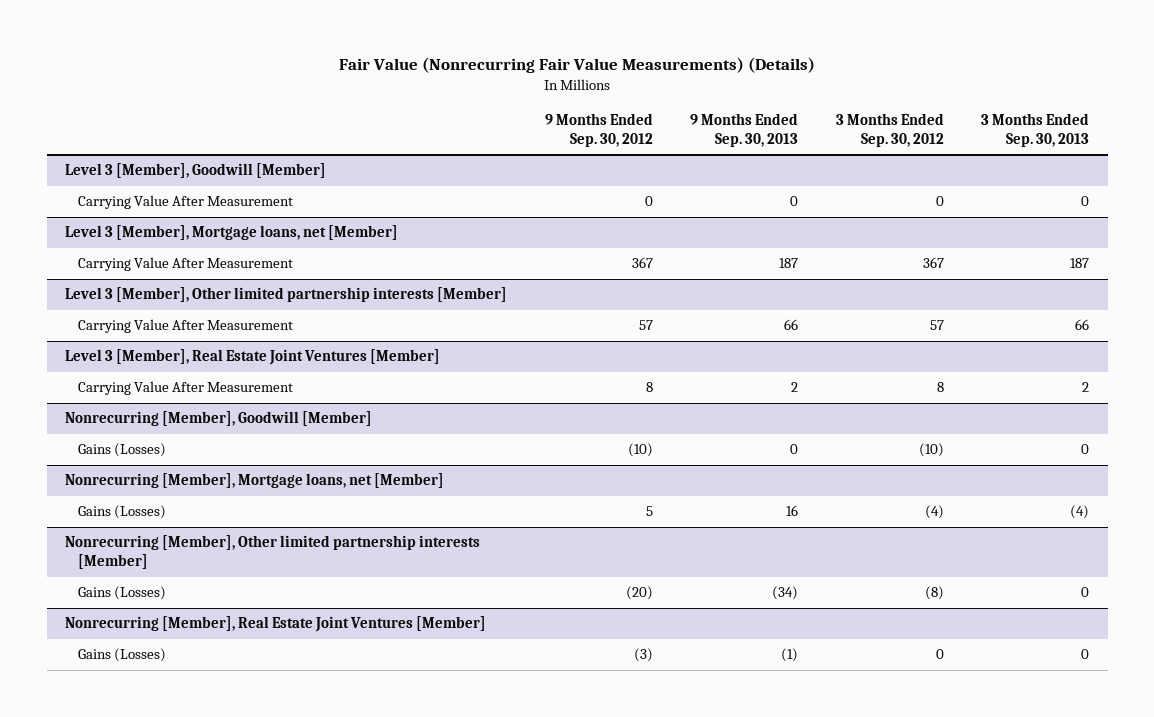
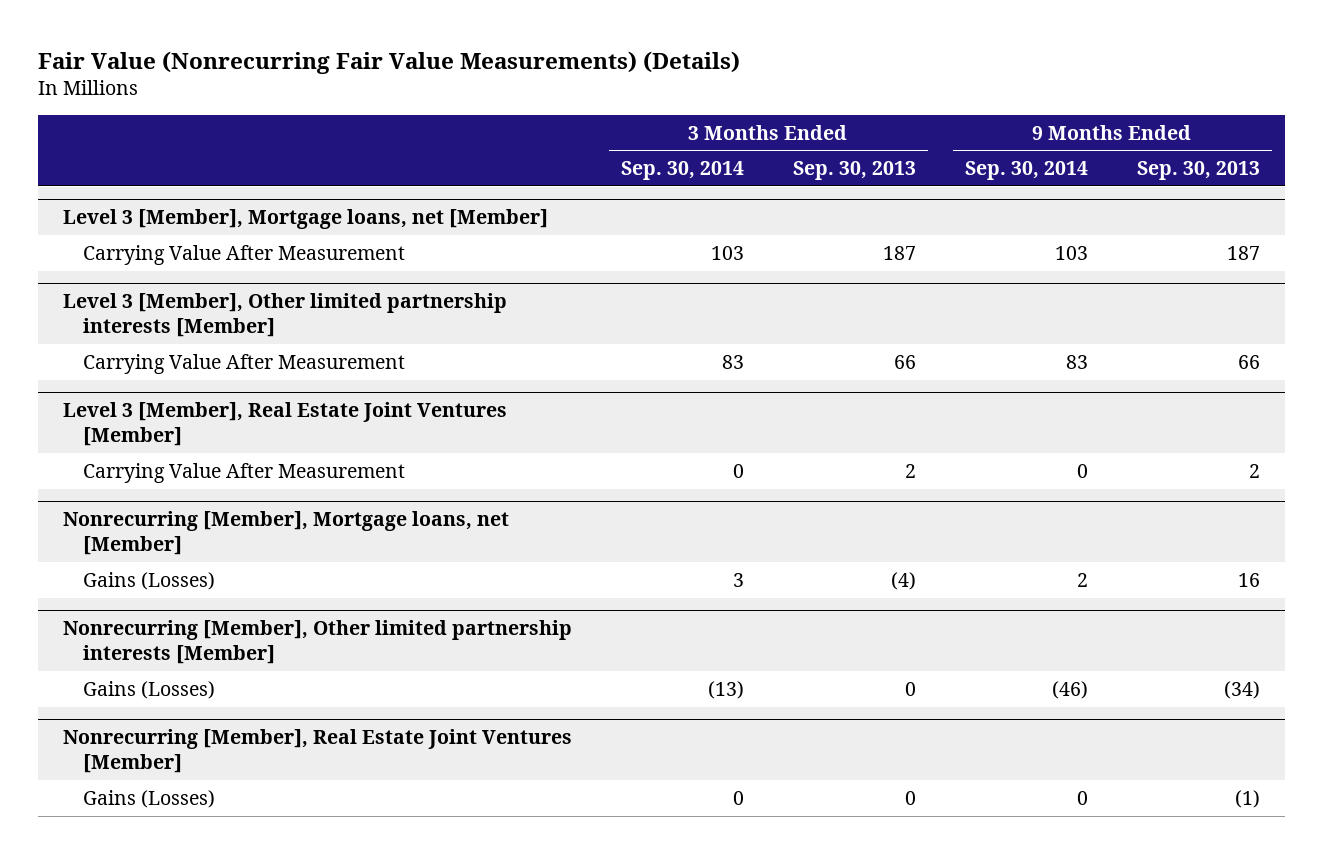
- | 9 Months Ended Sep. 30, 2012 | 9 Months Ended Sep. 30, 2013 | 3 Months Ended Sep. 30, 2012 | 3 Months Ended Sep. 30, 2013
+ | 3 Months Ended Sep. 30, 2014 | 3 Months Ended Sep. 30, 2013 | 9 Months Ended Sep. 30, 2014 | 9 Months Ended Sep. 30, 2013
- Level 3 [Member], Goodwill [Member]
- Carrying Value After Measurement | 0 | 0 | 0 | 0
- Nonrecurring [Member], Goodwill [Member]
- Gains (Losses) | (10) | 0 | (10) | 0

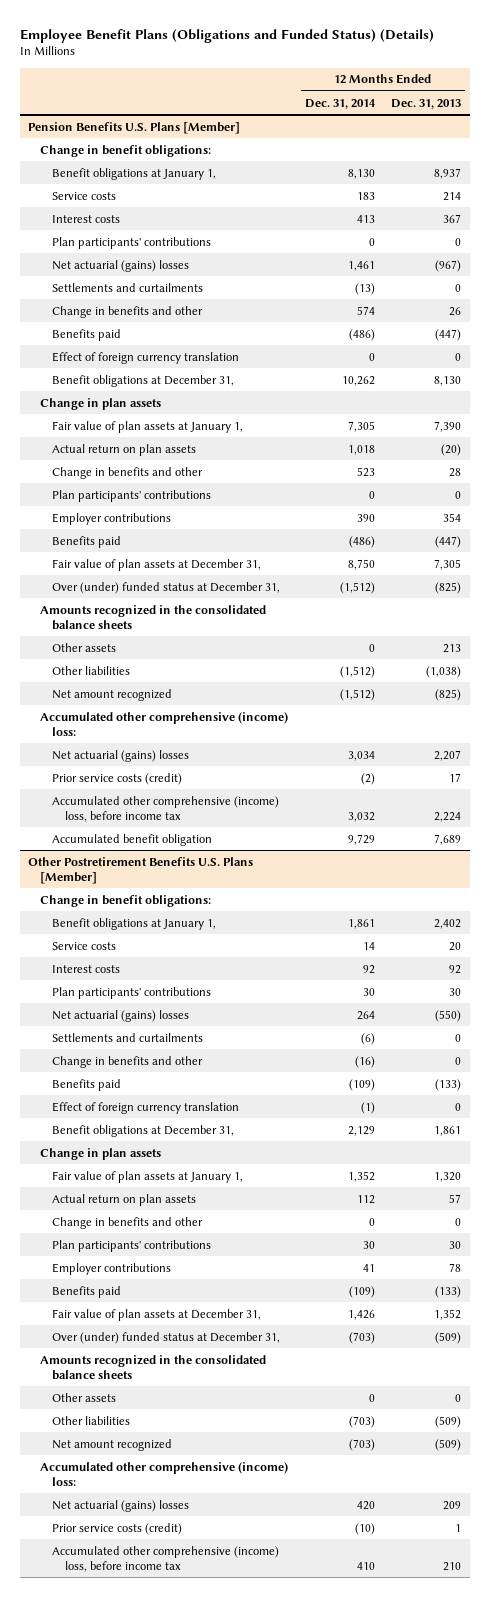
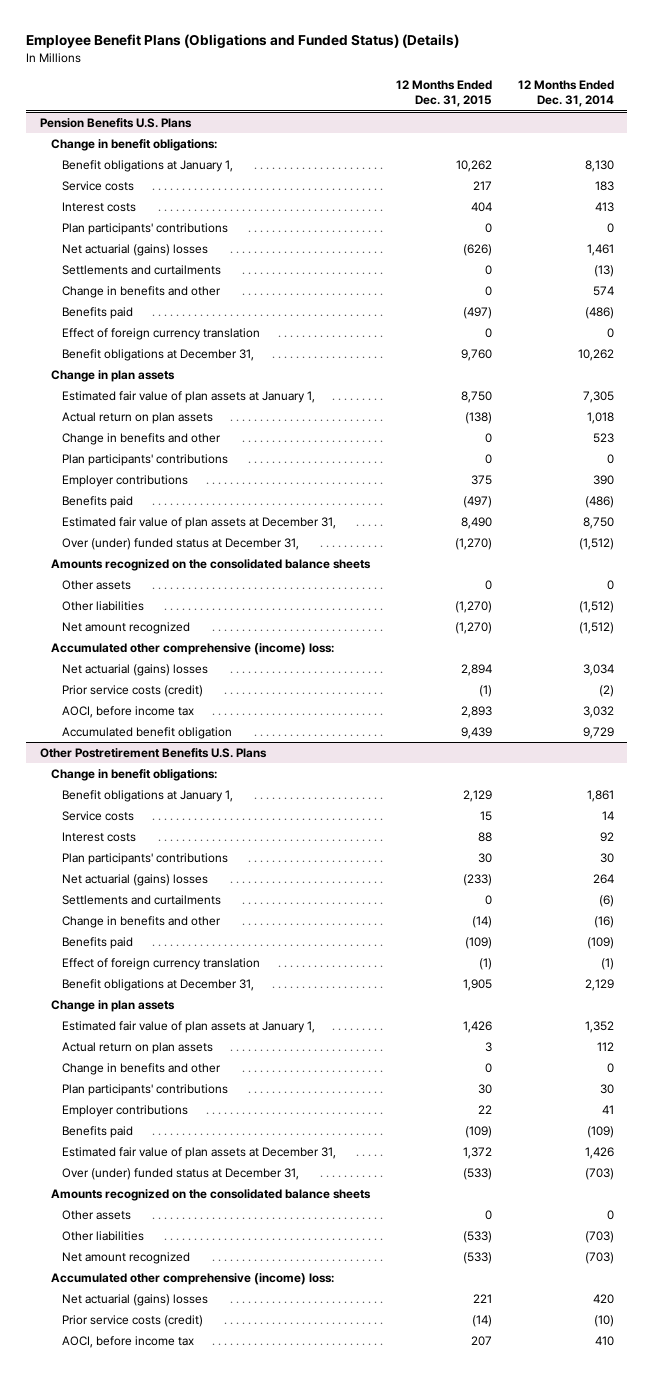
- | 12 Months Ended Dec. 31, 2014 | 12 Months Ended Dec. 31, 2013
+ | 12 Months Ended Dec. 31, 2015 | 12 Months Ended Dec. 31, 2014
- Pension Benefits U.S. Plans [Member]
+ Pension Benefits U.S. Plans
- Fair value of plan assets at January 1, | 7,305 | 7,390
+ Estimated fair value of plan assets at January 1, | 8,750 | 7,305
- Fair value of plan assets at December 31, | 8,750 | 7,305
+ Estimated fair value of plan assets at December 31, | 8,490 | 8,750
- Amounts recognized in the consolidated balance sheets
+ Amounts recognized on the consolidated balance sheets
- Accumulated other comprehensive (income) loss, before income tax | 3,032 | 2,224
+ AOCI, before income tax | 2,893 | 3,032
- Other Postretirement Benefits U.S. Plans [Member]
+ Other Postretirement Benefits U.S. Plans
- Fair value of plan assets at January 1, | 1,352 | 1,320
+ Estimated fair value of plan assets at January 1, | 1,426 | 1,352
- Fair value of plan assets at December 31, | 1,426 | 1,352
+ Estimated fair value of plan assets at December 31, | 1,372 | 1,426
- Amounts recognized in the consolidated balance sheets
+ Amounts recognized on the consolidated balance sheets
- Accumulated other comprehensive (income) loss, before income tax | 410 | 210
+ AOCI, before income tax | 207 | 410

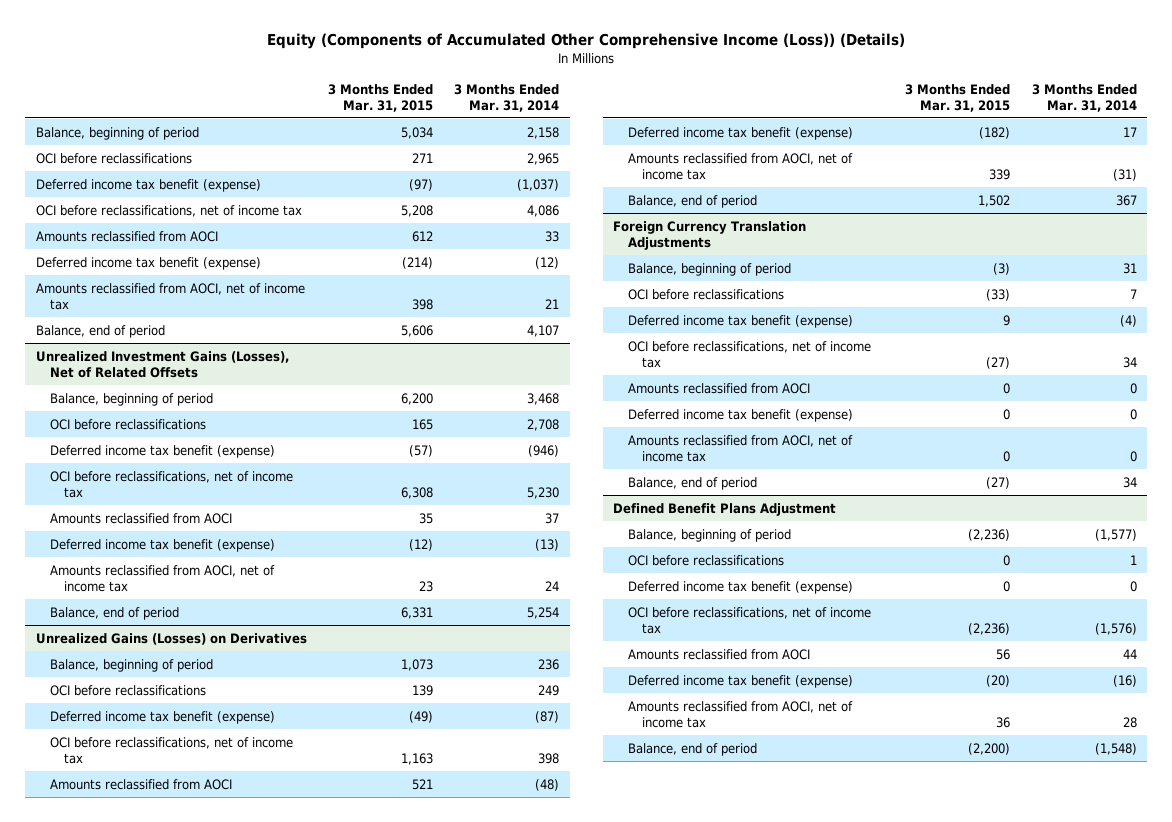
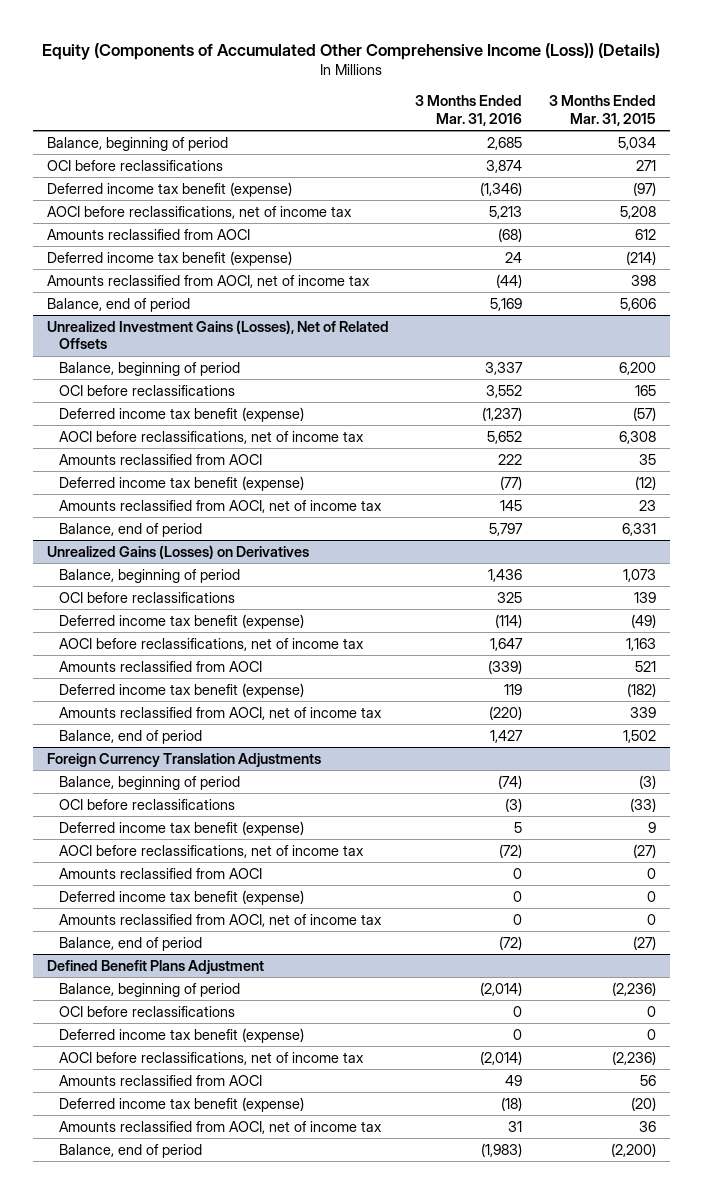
- | 3 Months Ended Mar. 31, 2015 | 3 Months Ended Mar. 31, 2014
+ | 3 Months Ended Mar. 31, 2016 | 3 Months Ended Mar. 31, 2015
- OCI before reclassifications, net of income tax | 5,208 | 4,086
+ AOCI before reclassifications, net of income tax | 5,213 | 5,208
@ Unrealized Investment Gains (Losses), Net of Related Offsets
- OCI before reclassifications, net of income tax | 6,308 | 5,230
+ AOCI before reclassifications, net of income tax | 5,652 | 6,308
@ Unrealized Gains (Losses) on Derivatives
- OCI before reclassifications, net of income tax | 1,163 | 398
+ AOCI before reclassifications, net of income tax | 1,647 | 1,163
@ Foreign Currency Translation Adjustments
- OCI before reclassifications, net of income tax | (27) | 34
+ AOCI before reclassifications, net of income tax | (72) | (27)
@ Defined Benefit Plans Adjustment
- OCI before reclassifications, net of income tax | (2,236) | (1,576)
+ AOCI before reclassifications, net of income tax | (2,014) | (2,236)

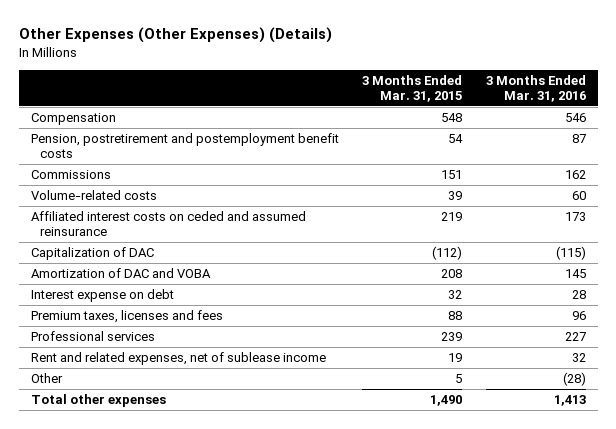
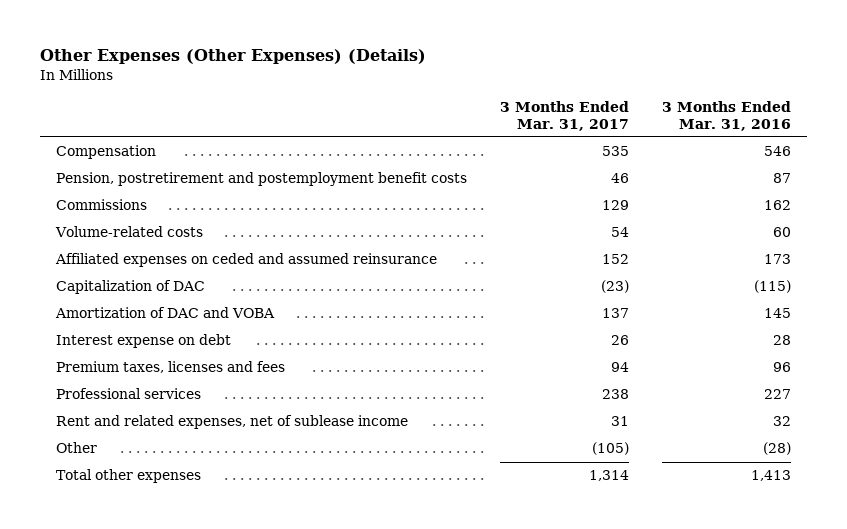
- | 3 Months Ended Mar. 31, 2015 | 3 Months Ended Mar. 31, 2016
+ | 3 Months Ended Mar. 31, 2017 | 3 Months Ended Mar. 31, 2016
- Affiliated interest costs on ceded and assumed reinsurance | 219 | 173
+ Affiliated expenses on ceded and assumed reinsurance | 152 | 173

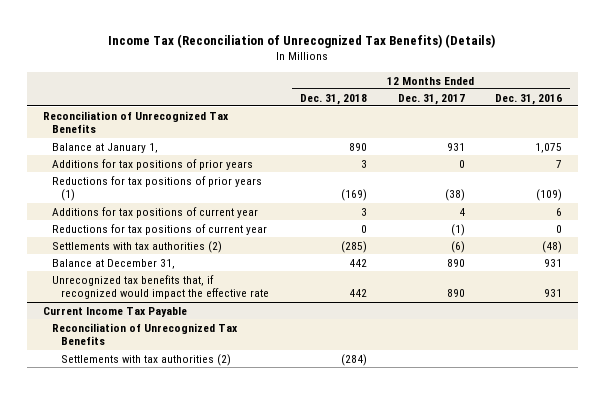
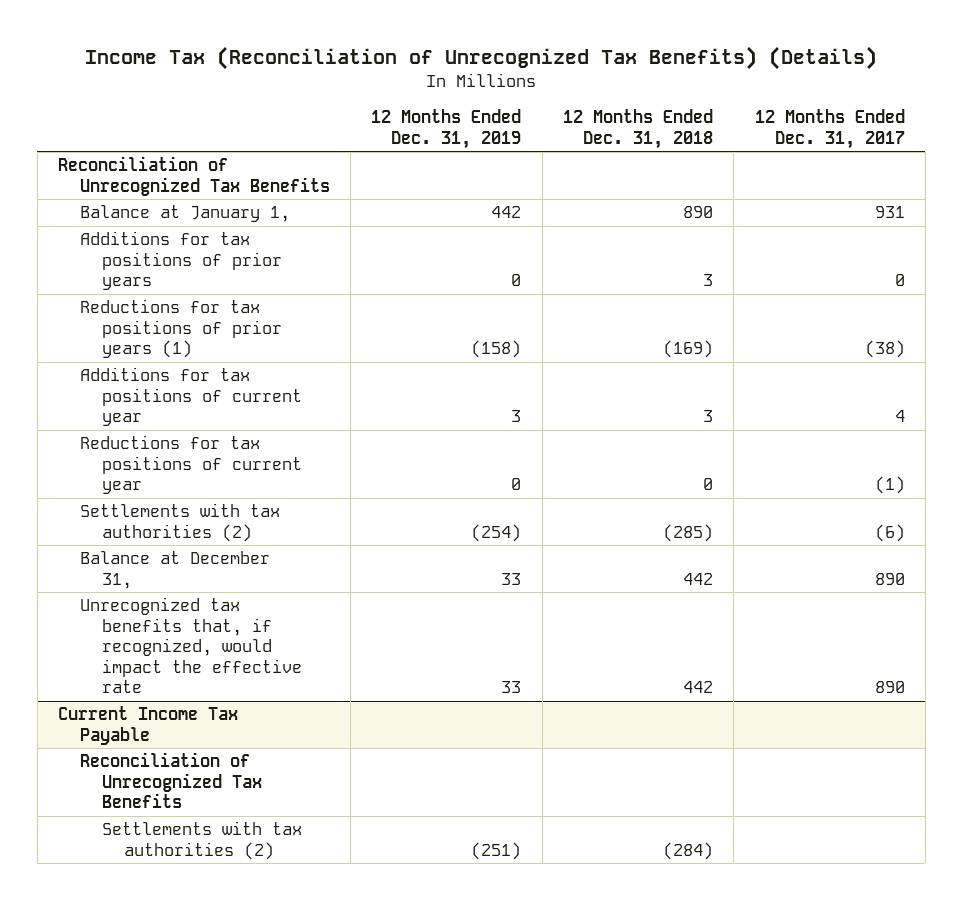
- | 12 Months Ended Dec. 31, 2018 | 12 Months Ended Dec. 31, 2017 | 12 Months Ended Dec. 31, 2016
+ | 12 Months Ended Dec. 31, 2019 | 12 Months Ended Dec. 31, 2018 | 12 Months Ended Dec. 31, 2017
- Unrecognized tax benefits that, if recognized would impact the effective rate | 442 | 890 | 931
+ Unrecognized tax benefits that, if recognized, would impact the effective rate | 33 | 442 | 890

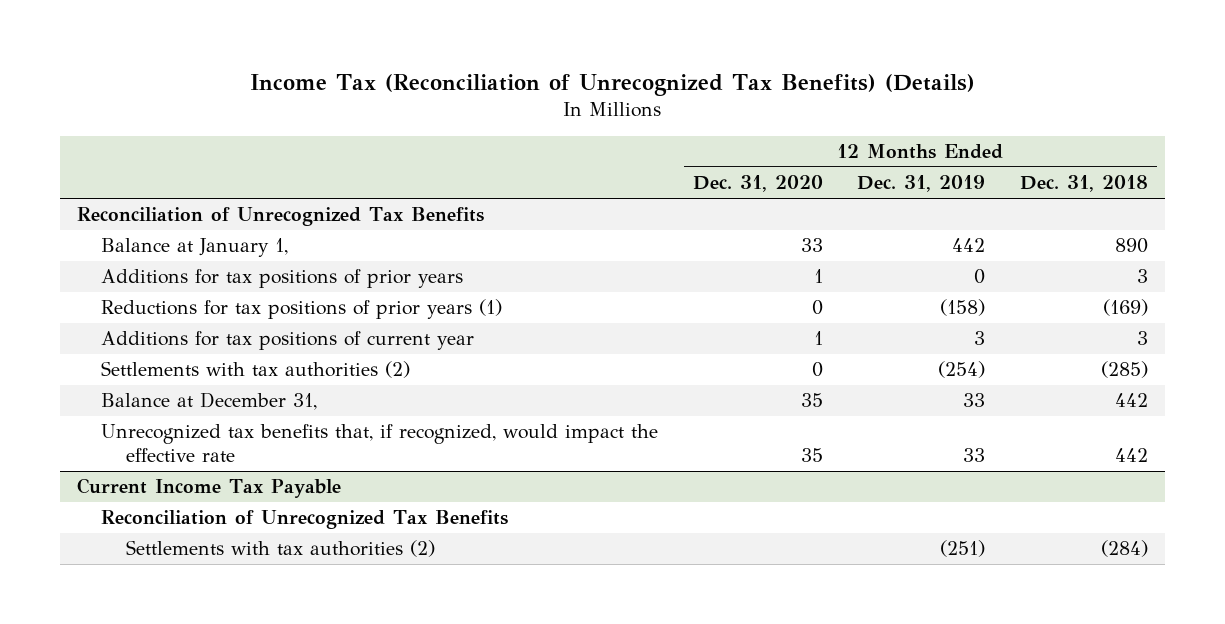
- | 12 Months Ended Dec. 31, 2019 | 12 Months Ended Dec. 31, 2018 | 12 Months Ended Dec. 31, 2017
+ | 12 Months Ended Dec. 31, 2020 | 12 Months Ended Dec. 31, 2019 | 12 Months Ended Dec. 31, 2018
- Reductions for tax positions of current year | 0 | 0 | (1)

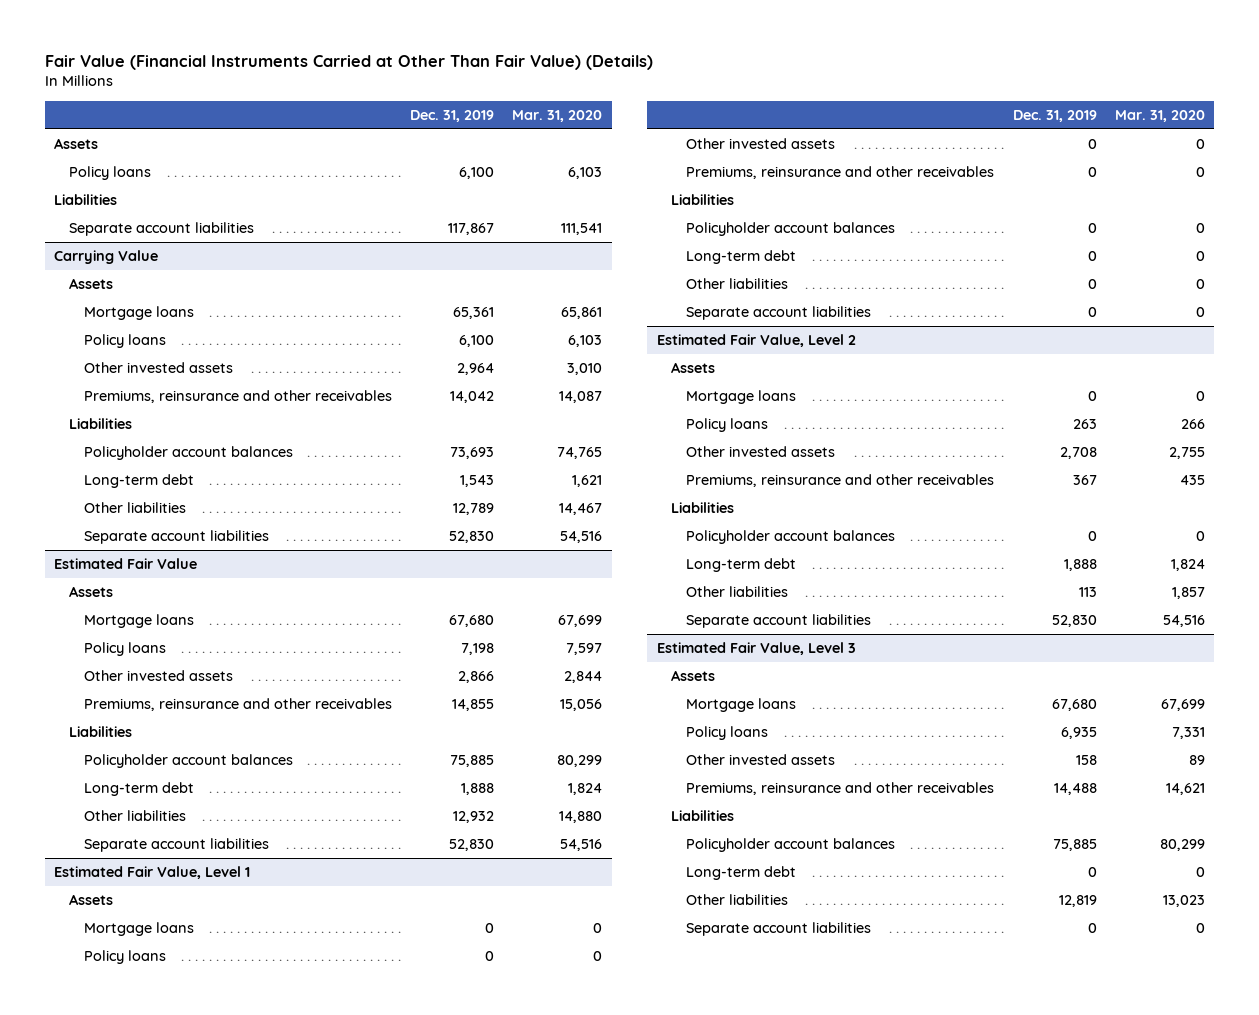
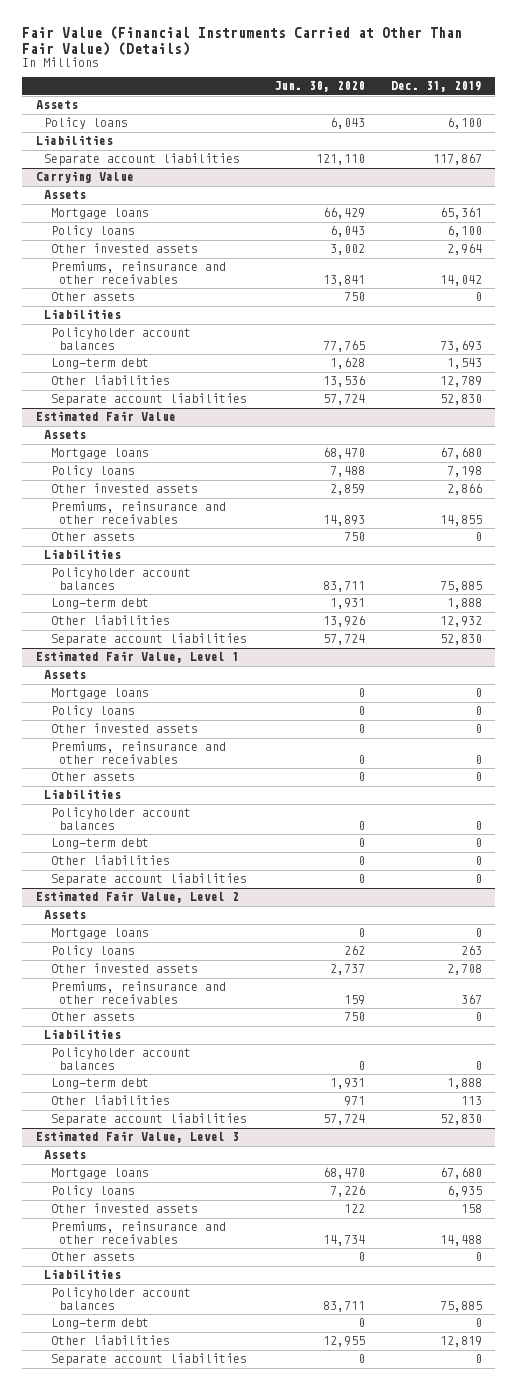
- | Dec. 31, 2019 | Mar. 31, 2020
+ | Jun. 30, 2020 | Dec. 31, 2019
@ Carrying Value
+ Other assets | 750 | 0
@ Estimated Fair Value
+ Other assets | 750 | 0
@ Estimated Fair Value, Level 1
+ Other assets | 0 | 0
@ Estimated Fair Value, Level 2
+ Other assets | 750 | 0
@ Estimated Fair Value, Level 3
+ Other assets | 0 | 0

